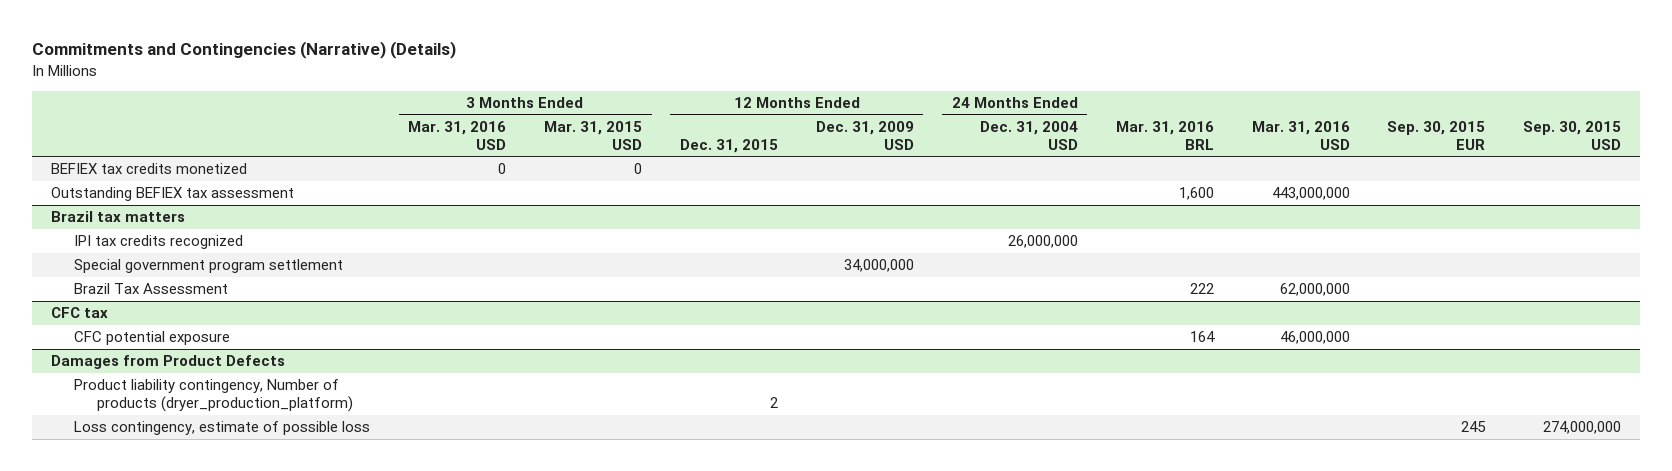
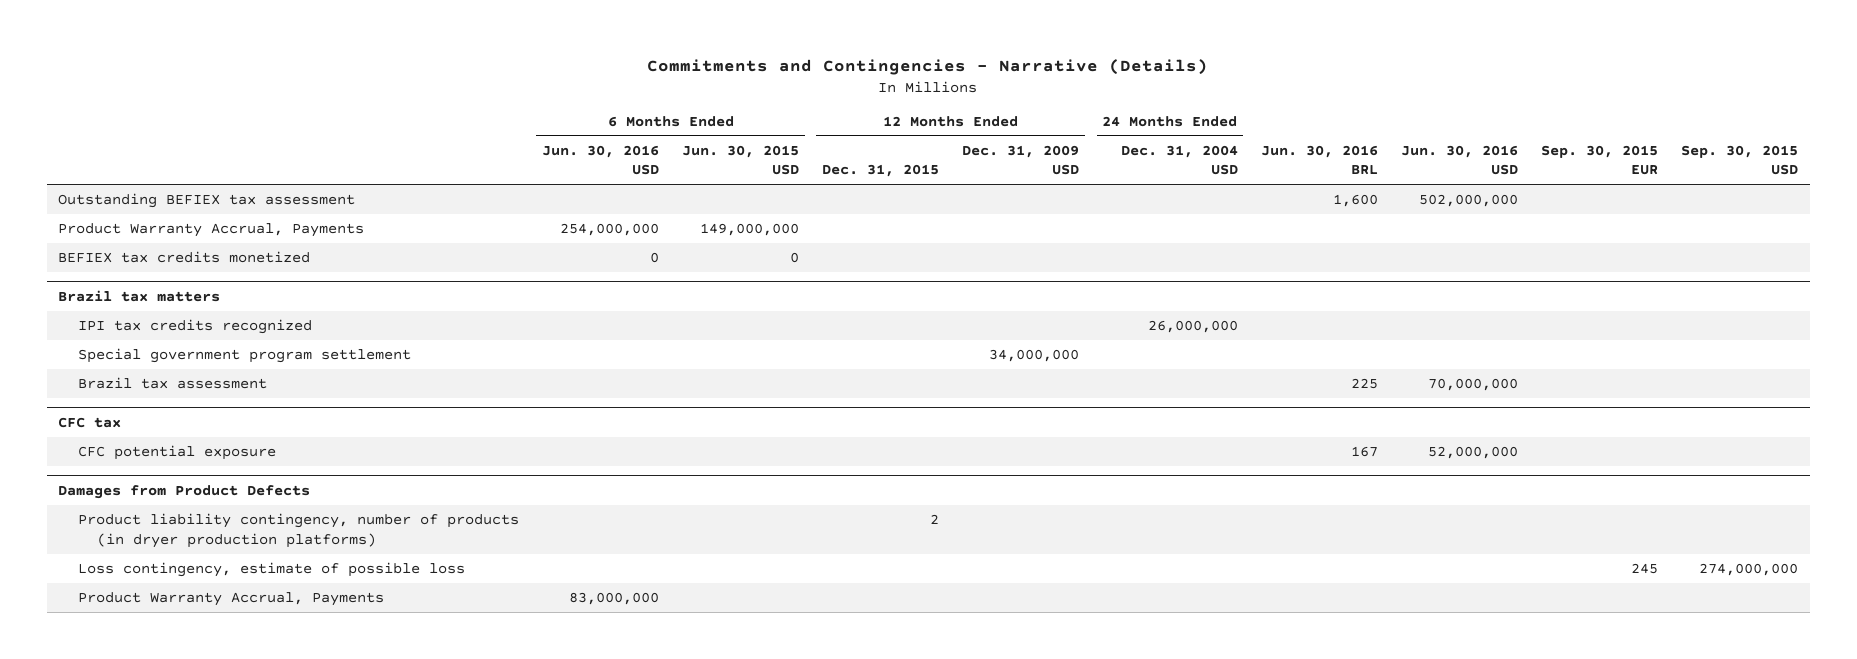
- Commitments and Contingencies (Narrative) (Details)
+ Commitments and Contingencies - Narrative (Details)
- | 3 Months Ended Mar. 31, 2016 USD | 3 Months Ended Mar. 31, 2015 USD | 12 Months Ended Dec. 31, 2015 | 12 Months Ended Dec. 31, 2009 USD | 24 Months Ended Dec. 31, 2004 USD | Mar. 31, 2016 BRL | Mar. 31, 2016 USD | Sep. 30, 2015 EUR | Sep. 30, 2015 USD
+ | 6 Months Ended Jun. 30, 2016 USD | 6 Months Ended Jun. 30, 2015 USD | 12 Months Ended Dec. 31, 2015 | 12 Months Ended Dec. 31, 2009 USD | 24 Months Ended Dec. 31, 2004 USD | Jun. 30, 2016 BRL | Jun. 30, 2016 USD | Sep. 30, 2015 EUR | Sep. 30, 2015 USD
+ Product Warranty Accrual, Payments | 254,000,000 | 149,000,000 | | | | | | |
moved down: BEFIEX tax credits monetized | 0 | 0 | | | | | | |
@ Brazil tax matters
- Brazil Tax Assessment | | | | | | 222 | 62,000,000 | |
+ Brazil tax assessment | | | | | | 225 | 70,000,000 | |
@ Damages from Product Defects
- Product liability contingency, Number of products (dryer_production_platform) | | | 2 | | | | | |
+ Product liability contingency, number of products (in dryer production platforms) | | | 2 | | | | | |
+ Product Warranty Accrual, Payments | 83,000,000 | | | | | | | |

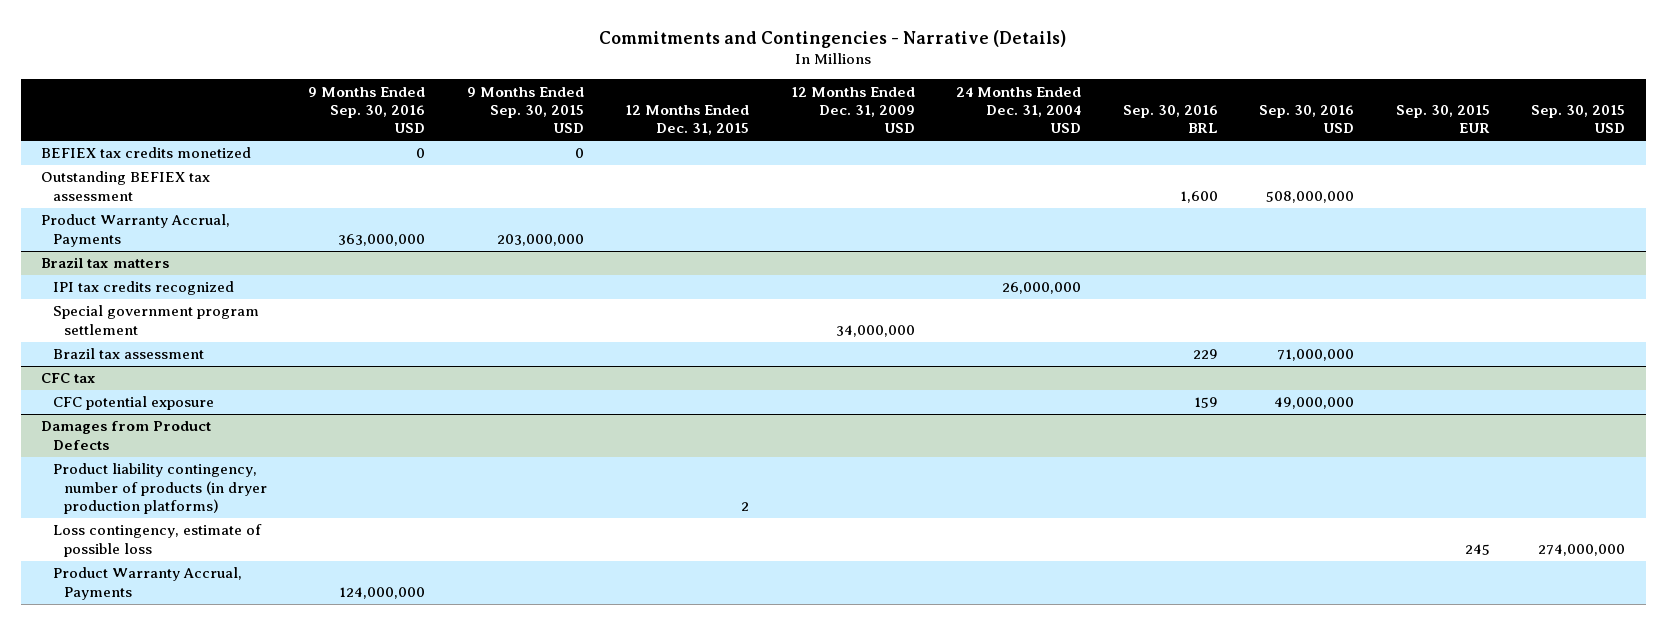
- | 6 Months Ended Jun. 30, 2016 USD | 6 Months Ended Jun. 30, 2015 USD | 12 Months Ended Dec. 31, 2015 | 12 Months Ended Dec. 31, 2009 USD | 24 Months Ended Dec. 31, 2004 USD | Jun. 30, 2016 BRL | Jun. 30, 2016 USD | Sep. 30, 2015 EUR | Sep. 30, 2015 USD
+ | 9 Months Ended Sep. 30, 2016 USD | 9 Months Ended Sep. 30, 2015 USD | 12 Months Ended Dec. 31, 2015 | 12 Months Ended Dec. 31, 2009 USD | 24 Months Ended Dec. 31, 2004 USD | Sep. 30, 2016 BRL | Sep. 30, 2016 USD | Sep. 30, 2015 EUR | Sep. 30, 2015 USD
moved up: BEFIEX tax credits monetized | 0 | 0 | | | | | | |

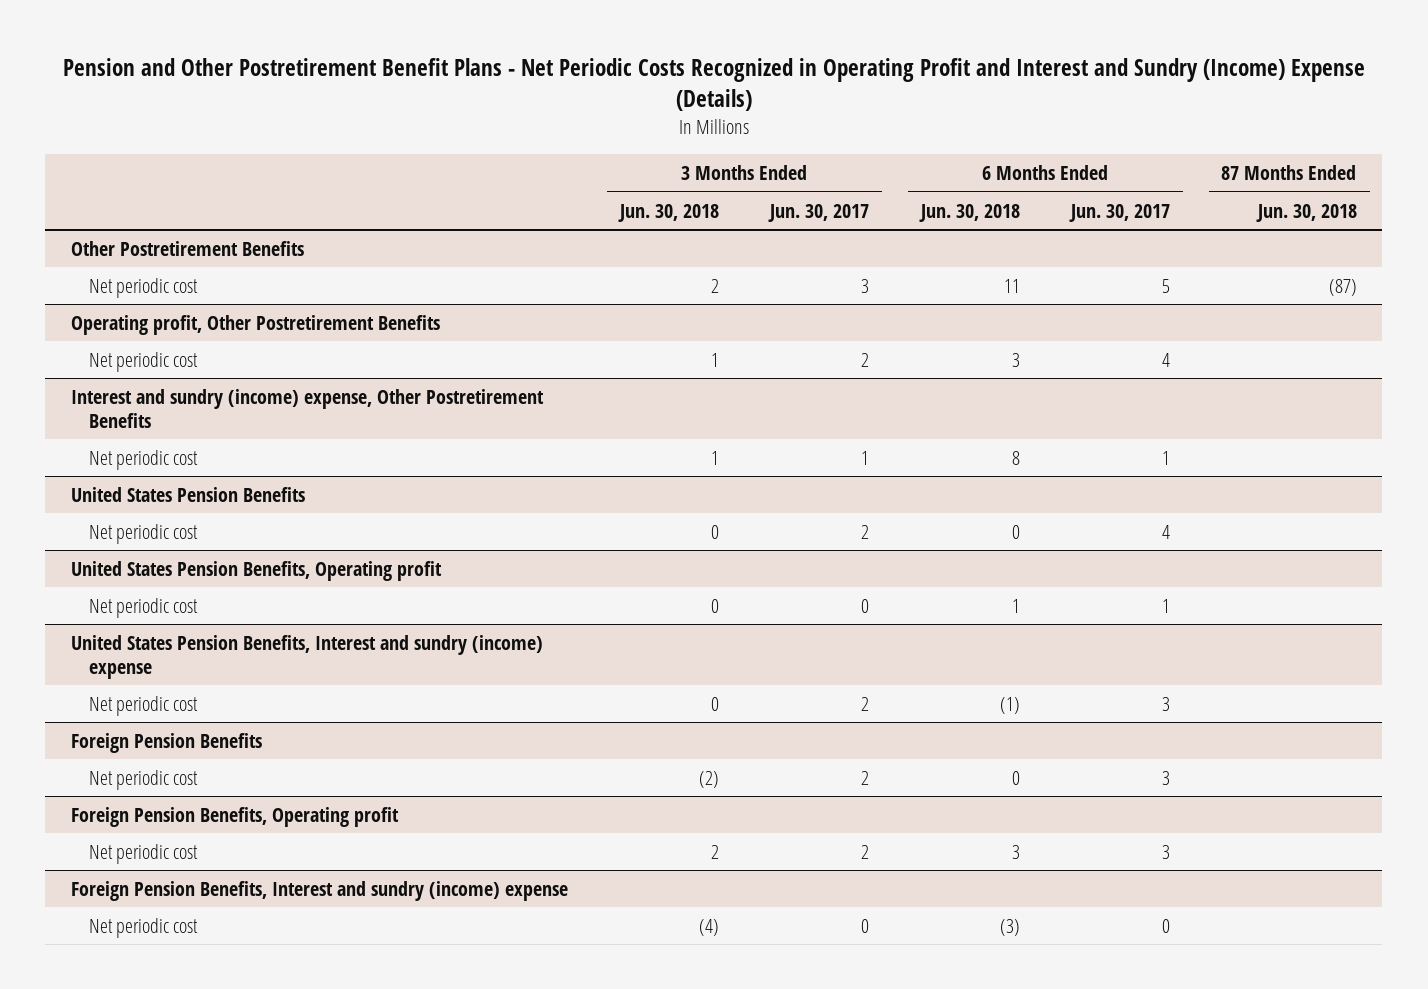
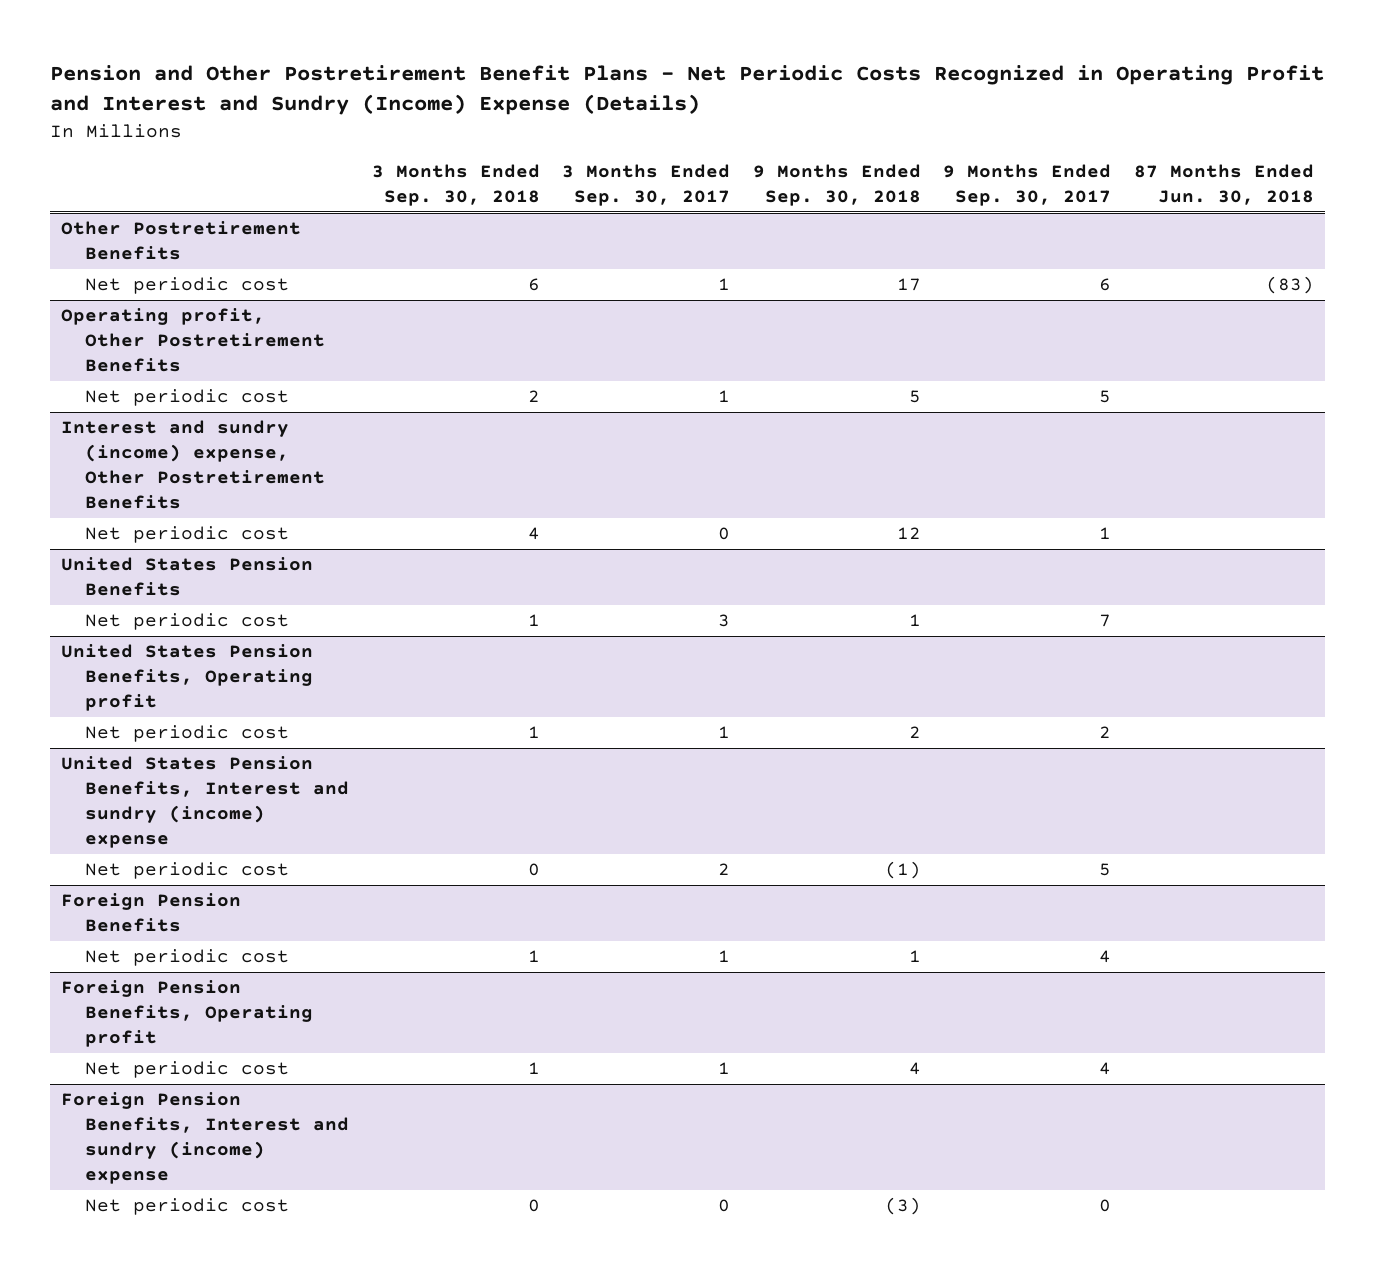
- | 3 Months Ended Jun. 30, 2018 | 3 Months Ended Jun. 30, 2017 | 6 Months Ended Jun. 30, 2018 | 6 Months Ended Jun. 30, 2017 | 87 Months Ended Jun. 30, 2018
+ | 3 Months Ended Sep. 30, 2018 | 3 Months Ended Sep. 30, 2017 | 9 Months Ended Sep. 30, 2018 | 9 Months Ended Sep. 30, 2017 | 87 Months Ended Jun. 30, 2018
@ Other Postretirement Benefits
- Net periodic cost | 2 | 3 | 11 | 5 | (87)
+ Net periodic cost | 6 | 1 | 17 | 6 | (83)

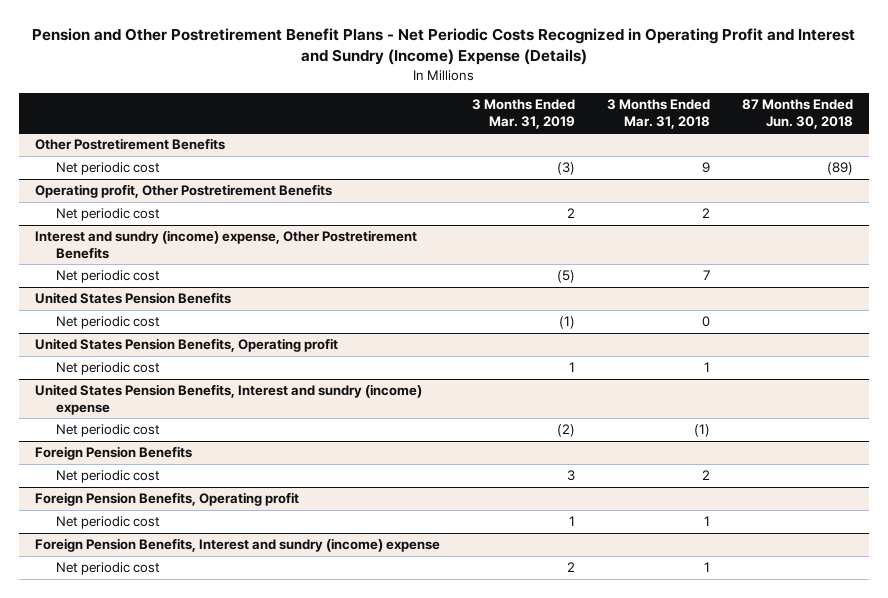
- | 3 Months Ended Sep. 30, 2018 | 3 Months Ended Sep. 30, 2017 | 9 Months Ended Sep. 30, 2018 | 9 Months Ended Sep. 30, 2017 | 87 Months Ended Jun. 30, 2018
+ | 3 Months Ended Mar. 31, 2019 | 3 Months Ended Mar. 31, 2018 | 87 Months Ended Jun. 30, 2018
@ Other Postretirement Benefits
- Net periodic cost | 6 | 1 | 17 | 6 | (83)
+ Net periodic cost | (3) | 9 | (89)

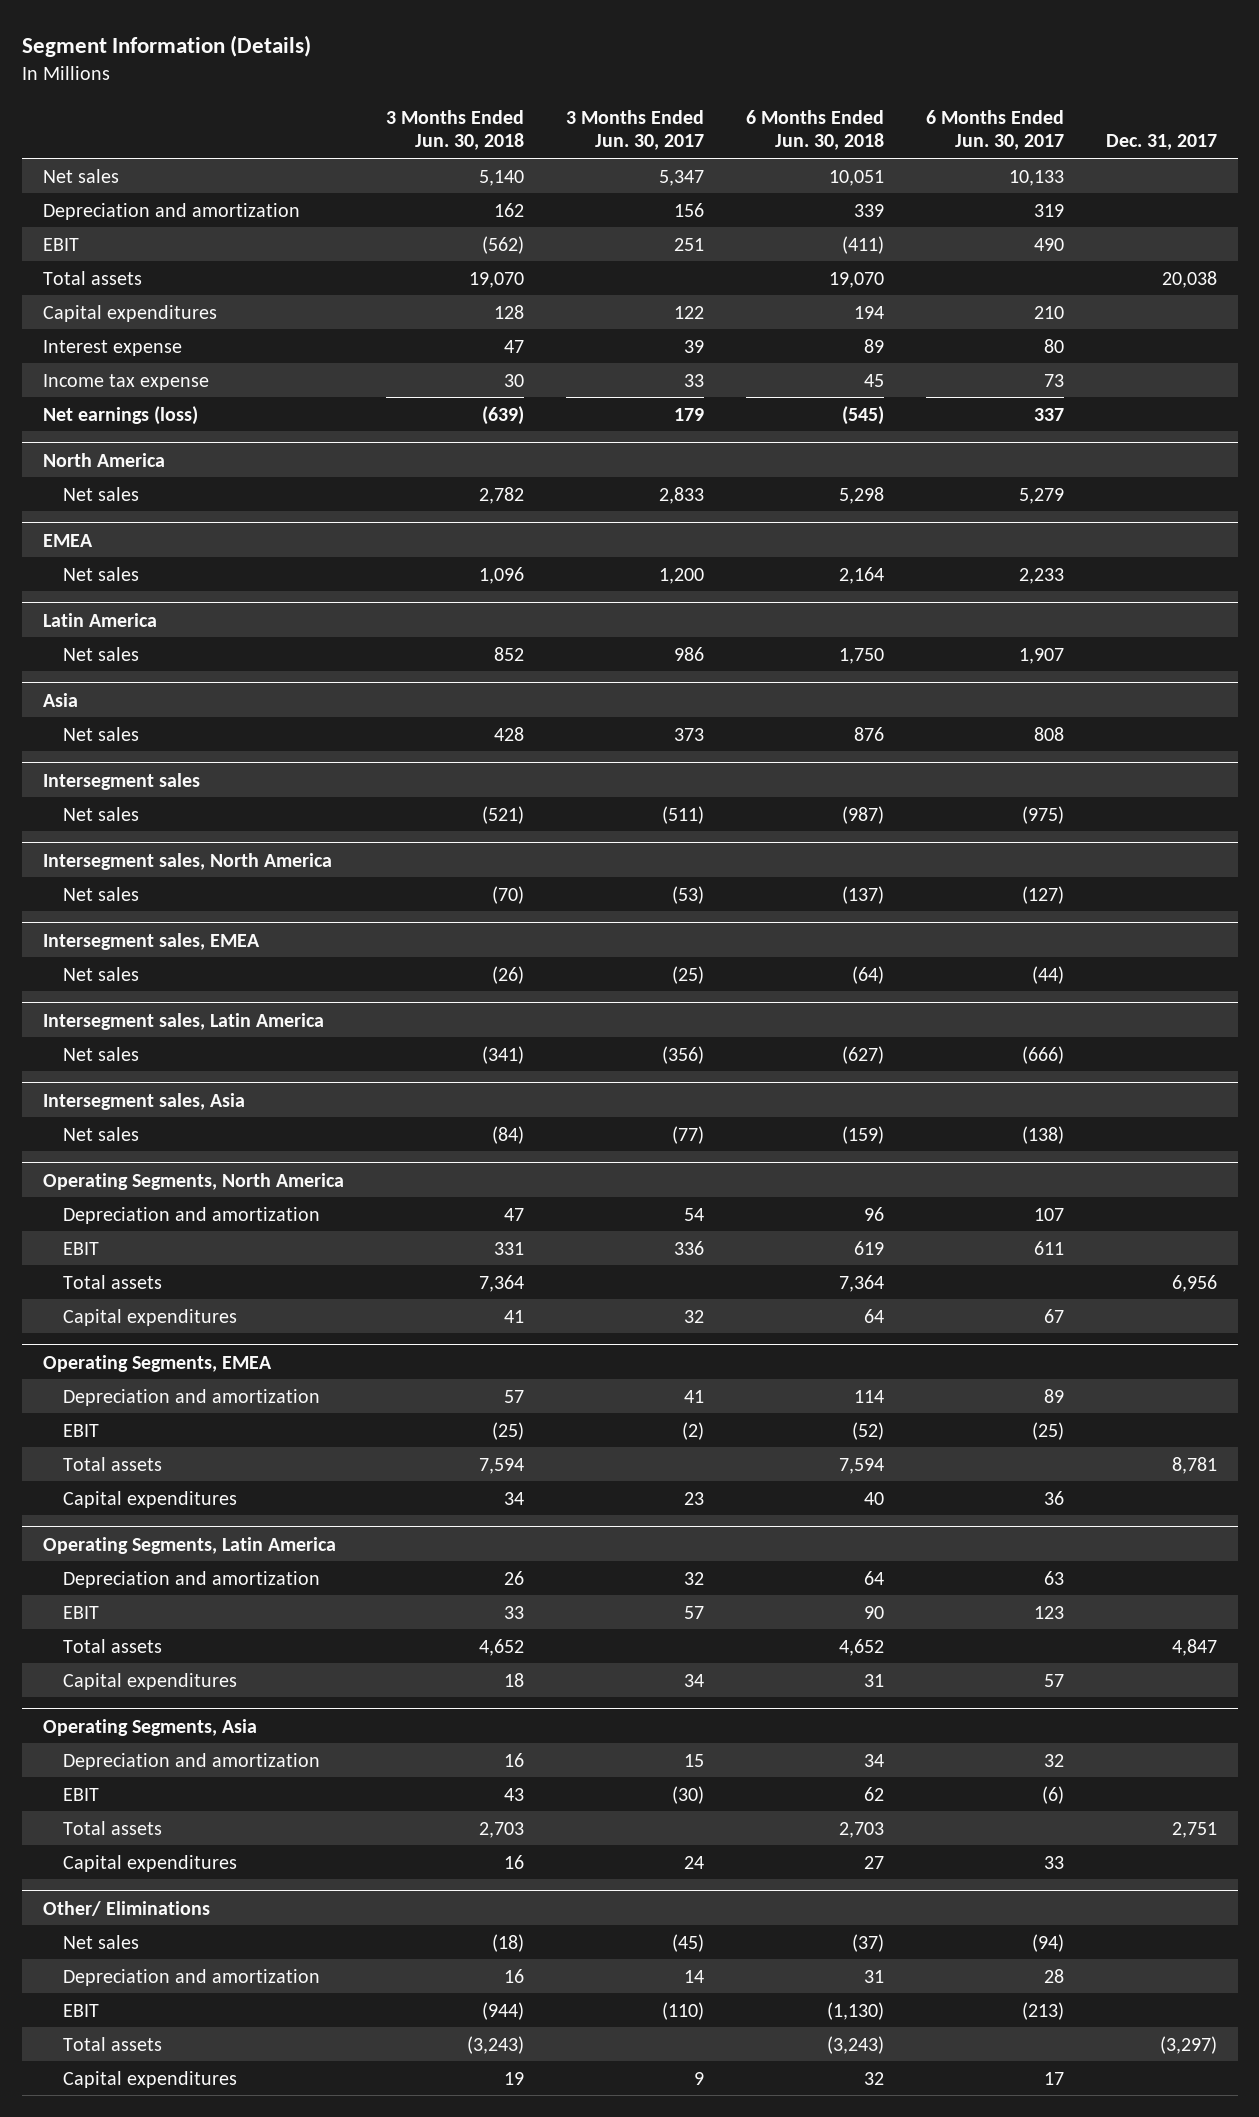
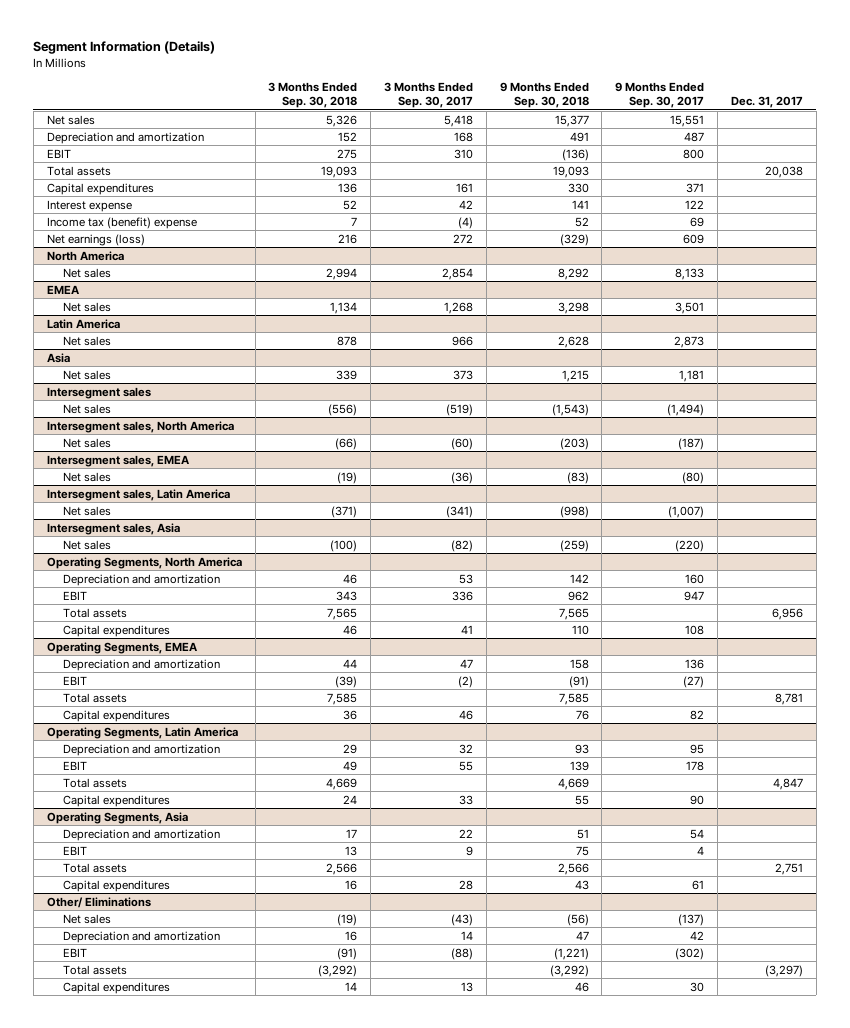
- | 3 Months Ended Jun. 30, 2018 | 3 Months Ended Jun. 30, 2017 | 6 Months Ended Jun. 30, 2018 | 6 Months Ended Jun. 30, 2017 | Dec. 31, 2017
+ | 3 Months Ended Sep. 30, 2018 | 3 Months Ended Sep. 30, 2017 | 9 Months Ended Sep. 30, 2018 | 9 Months Ended Sep. 30, 2017 | Dec. 31, 2017
- Income tax expense | 30 | 33 | 45 | 73 |
+ Income tax (benefit) expense | 7 | (4) | 52 | 69 |

